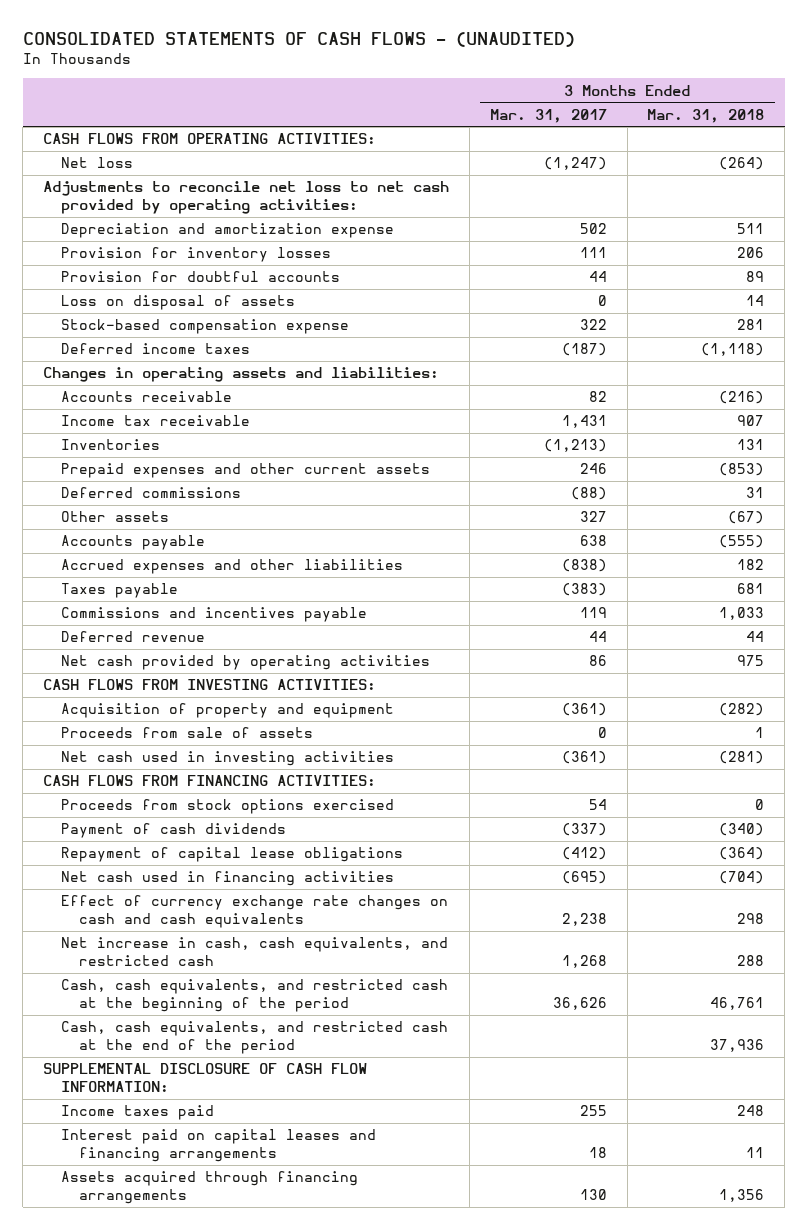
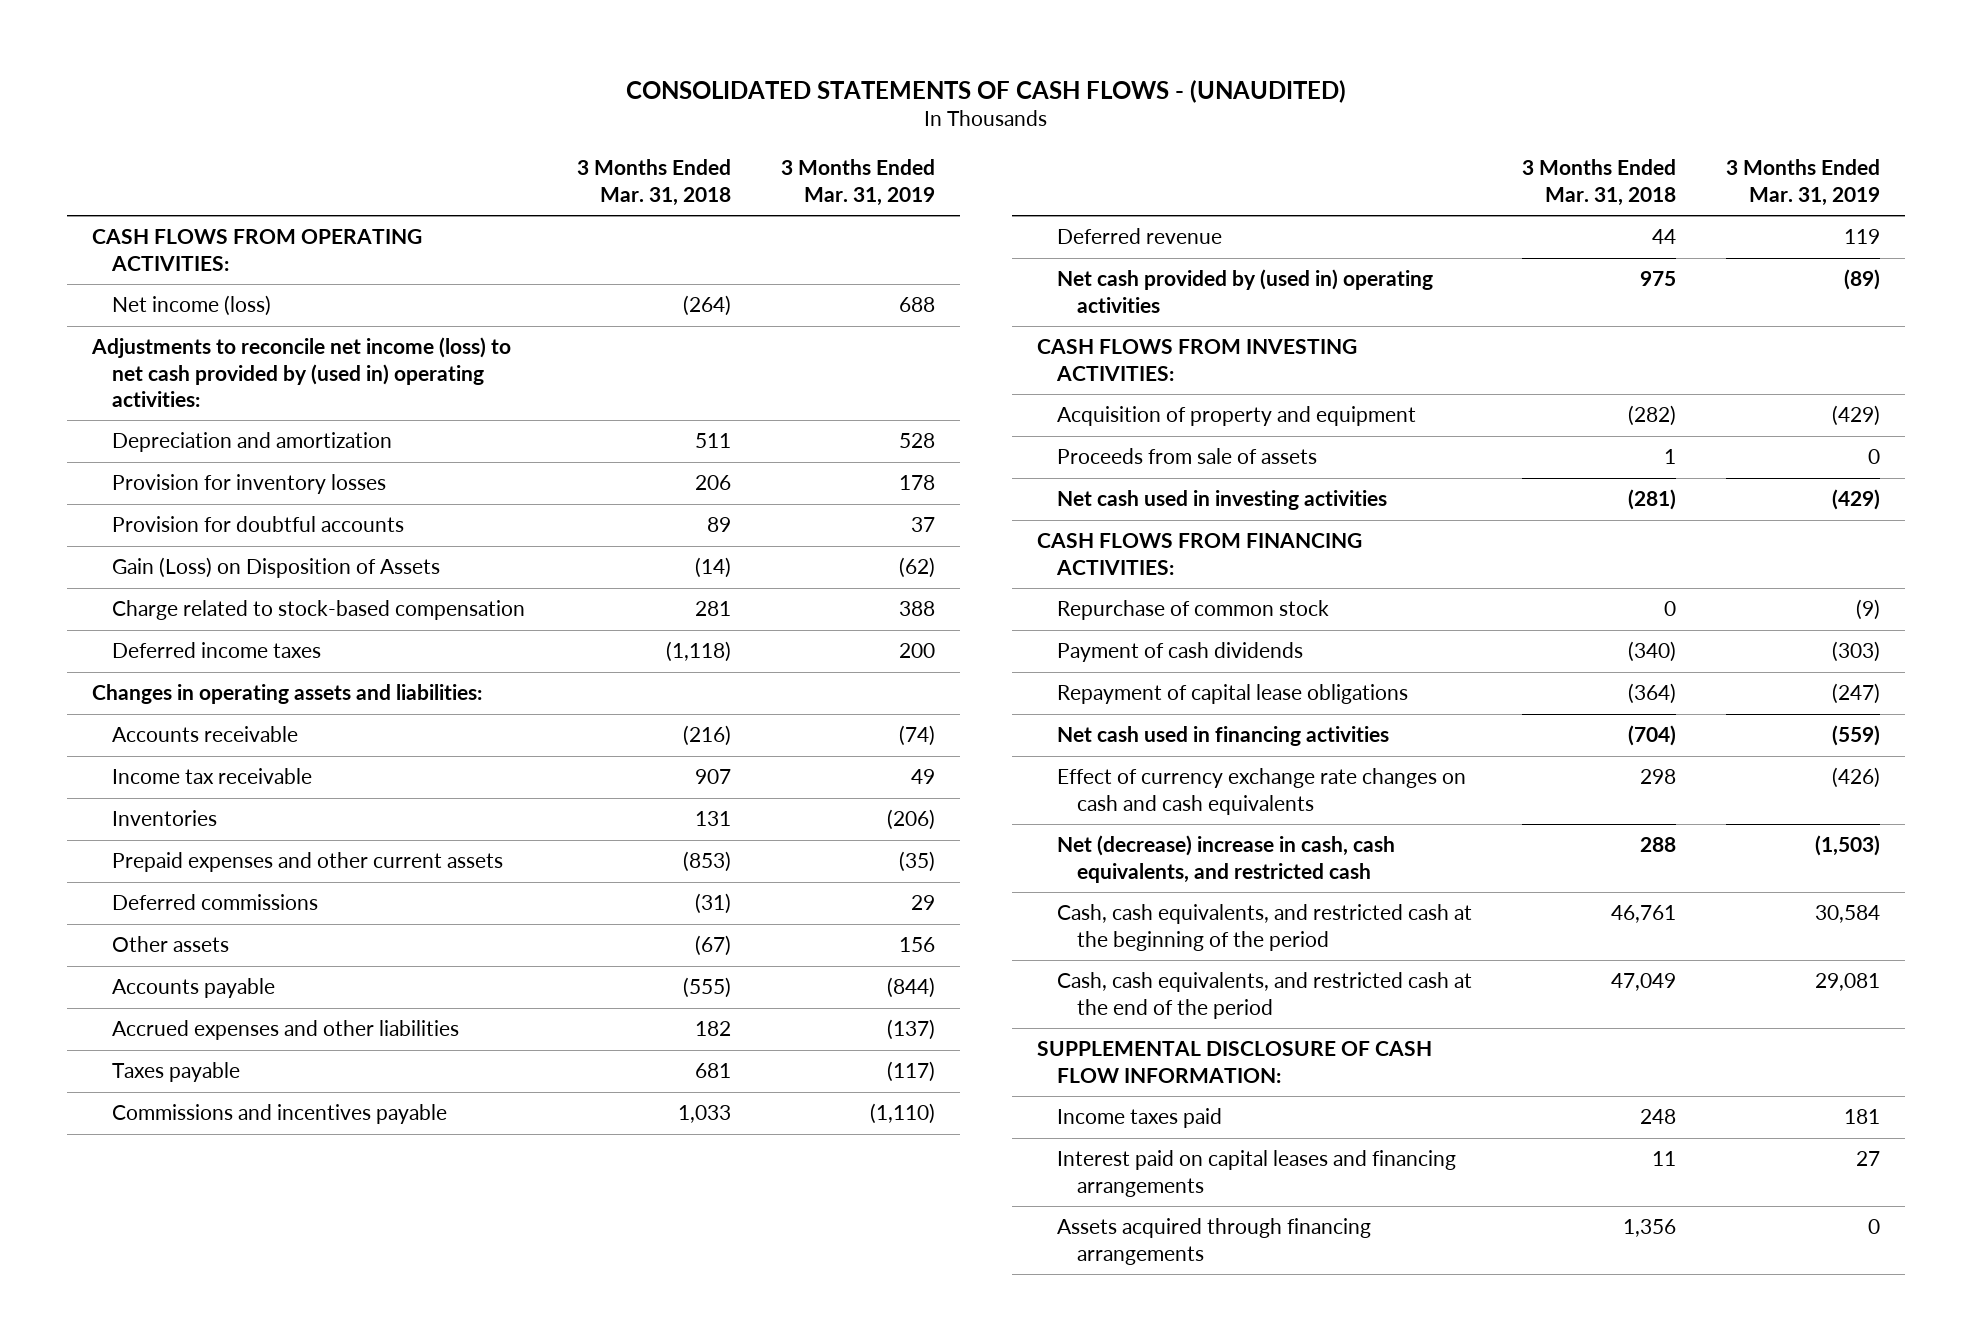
- | 3 Months Ended Mar. 31, 2017 | 3 Months Ended Mar. 31, 2018
+ | 3 Months Ended Mar. 31, 2018 | 3 Months Ended Mar. 31, 2019
- Net loss | (1,247) | (264)
- Adjustments to reconcile net loss to net cash provided by operating activities:
- Depreciation and amortization expense | 502 | 511
+ Net income (loss) | (264) | 688
+ Adjustments to reconcile net income (loss) to net cash provided by (used in) operating activities:
+ Depreciation and amortization | 511 | 528
- Loss on disposal of assets | 0 | 14
- Stock-based compensation expense | 322 | 281
+ Gain (Loss) on Disposition of Assets | (14) | (62)
+ Charge related to stock-based compensation | 281 | 388
- Deferred commissions | (88) | 31
+ Deferred commissions | (31) | 29
- Net cash provided by operating activities | 86 | 975
+ Net cash provided by (used in) operating activities | 975 | (89)
- Proceeds from stock options exercised | 54 | 0
+ Repurchase of common stock | 0 | (9)
- Net increase in cash, cash equivalents, and restricted cash | 1,268 | 288
+ Net (decrease) increase in cash, cash equivalents, and restricted cash | 288 | (1,503)
- Cash, cash equivalents, and restricted cash at the end of the period | | 37,936
+ Cash, cash equivalents, and restricted cash at the end of the period | 47,049 | 29,081

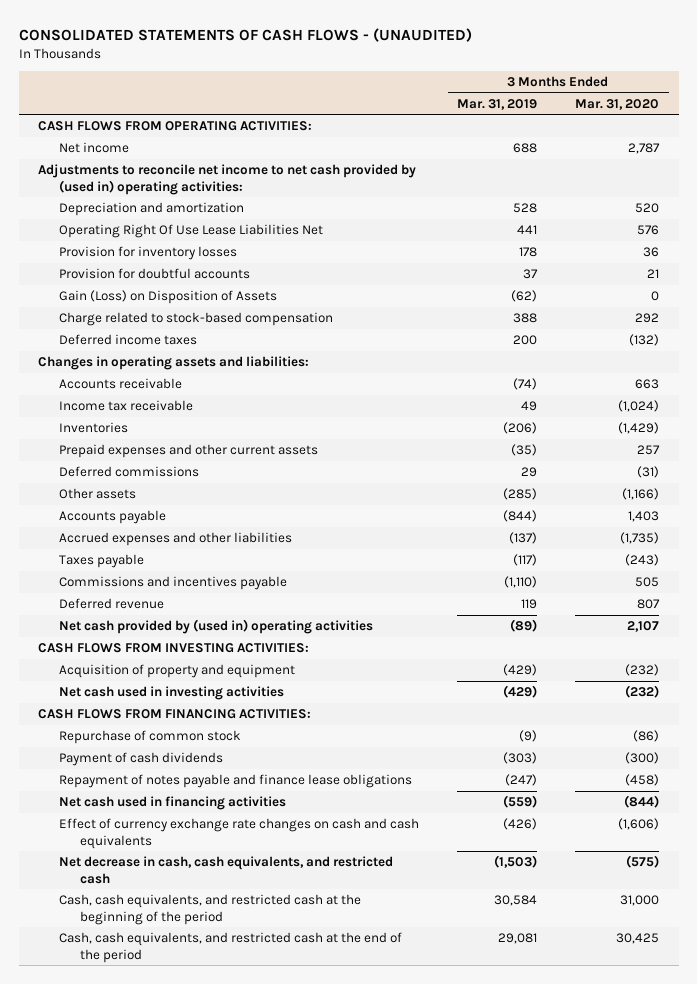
- | 3 Months Ended Mar. 31, 2018 | 3 Months Ended Mar. 31, 2019
+ | 3 Months Ended Mar. 31, 2019 | 3 Months Ended Mar. 31, 2020
- Net income (loss) | (264) | 688
- Adjustments to reconcile net income (loss) to net cash provided by (used in) operating activities:
+ Net income | 688 | 2,787
+ Adjustments to reconcile net income to net cash provided by (used in) operating activities:
+ Operating Right Of Use Lease Liabilities Net | 441 | 576
- Other assets | (67) | 156
+ Other assets | (285) | (1,166)
- Proceeds from sale of assets | 1 | 0
- Repayment of capital lease obligations | (364) | (247)
+ Repayment of notes payable and finance lease obligations | (247) | (458)
- Net (decrease) increase in cash, cash equivalents, and restricted cash | 288 | (1,503)
+ Net decrease in cash, cash equivalents, and restricted cash | (1,503) | (575)
- SUPPLEMENTAL DISCLOSURE OF CASH FLOW INFORMATION:
- Income taxes paid | 248 | 181
- Interest paid on capital leases and financing arrangements | 11 | 27
- Assets acquired through financing arrangements | 1,356 | 0

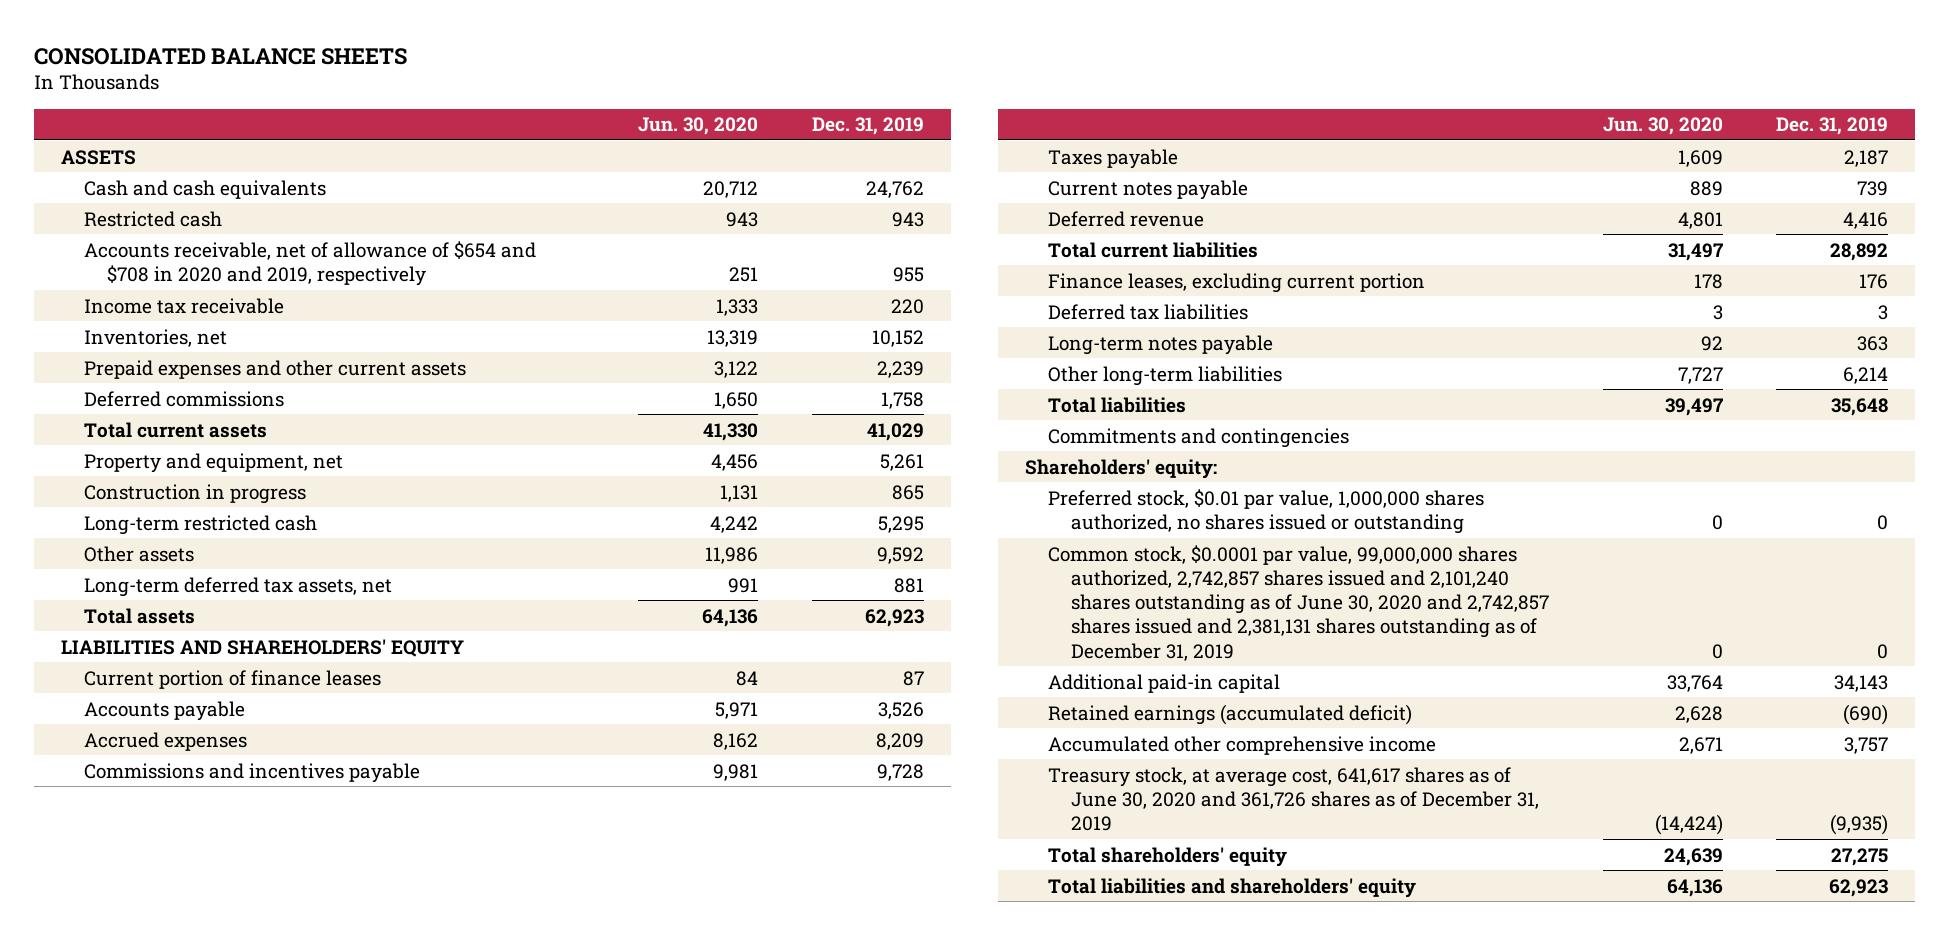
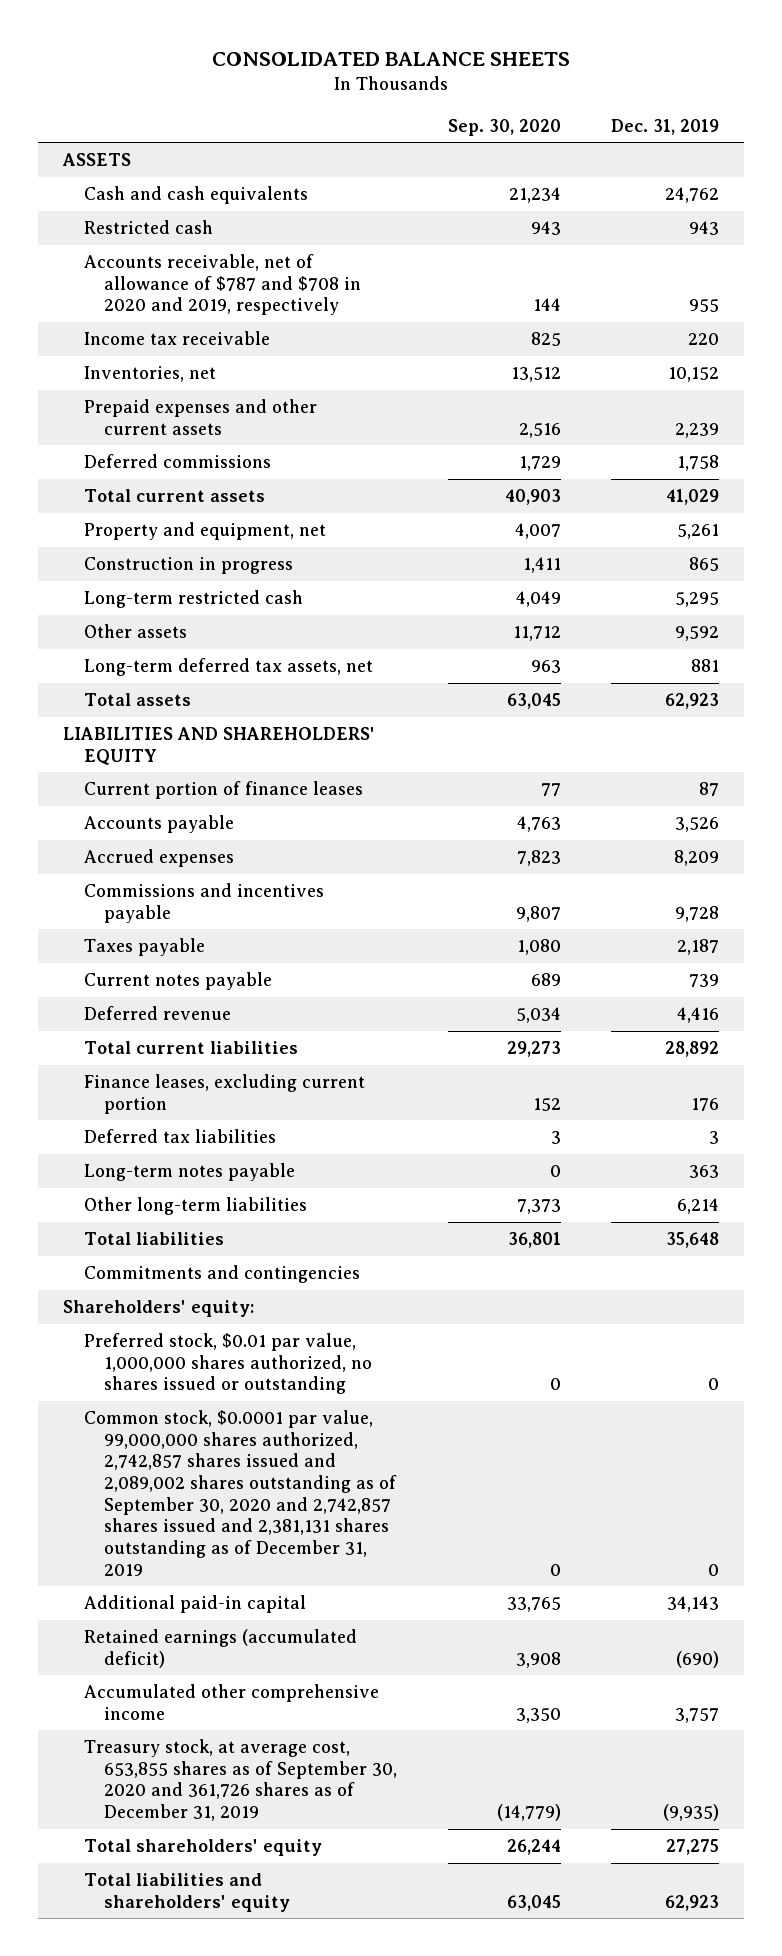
- | Jun. 30, 2020 | Dec. 31, 2019
+ | Sep. 30, 2020 | Dec. 31, 2019
- Accounts receivable, net of allowance of $654 and $708 in 2020 and 2019, respectively | 251 | 955
+ Accounts receivable, net of allowance of $787 and $708 in 2020 and 2019, respectively | 144 | 955
- Common stock, $0.0001 par value, 99,000,000 shares authorized, 2,742,857 shares issued and 2,101,240 shares outstanding as of June 30, 2020 and 2,742,857 shares issued and 2,381,131 shares outstanding as of December 31, 2019 | 0 | 0
+ Common stock, $0.0001 par value, 99,000,000 shares authorized, 2,742,857 shares issued and 2,089,002 shares outstanding as of September 30, 2020 and 2,742,857 shares issued and 2,381,131 shares outstanding as of December 31, 2019 | 0 | 0
- Treasury stock, at average cost, 641,617 shares as of June 30, 2020 and 361,726 shares as of December 31, 2019 | (14,424) | (9,935)
+ Treasury stock, at average cost, 653,855 shares as of September 30, 2020 and 361,726 shares as of December 31, 2019 | (14,779) | (9,935)

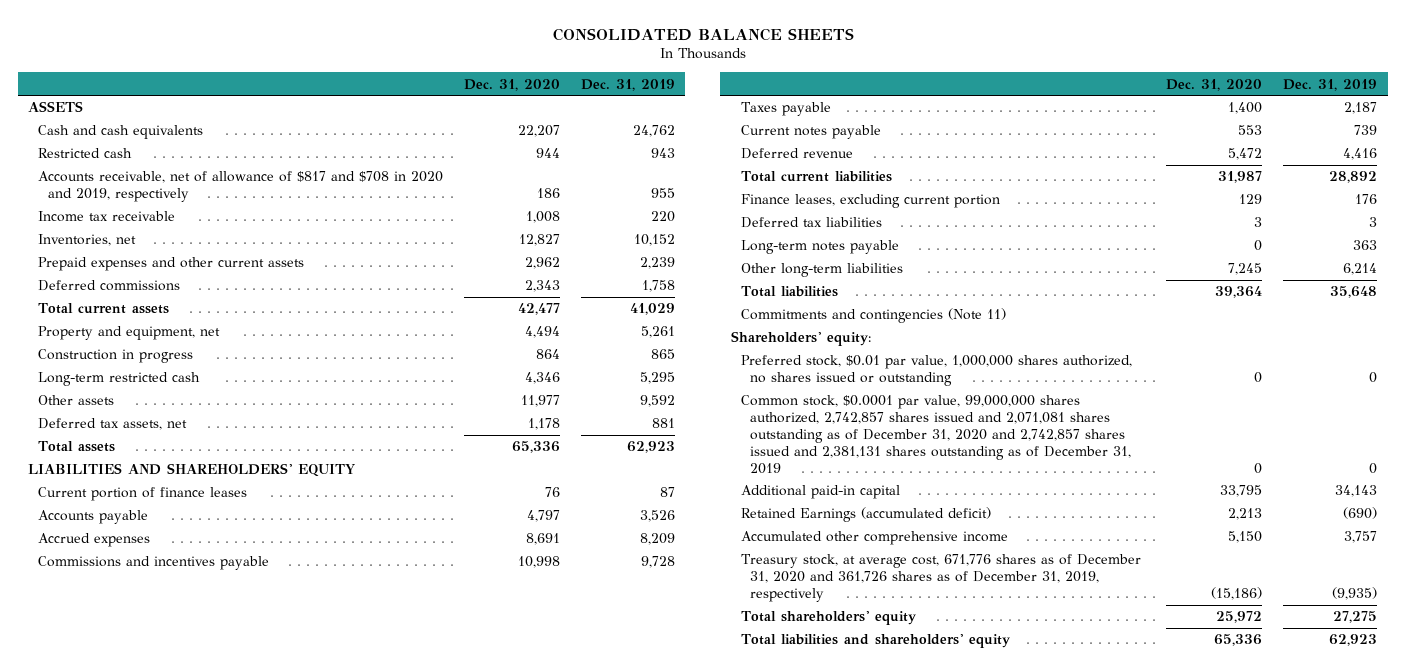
- | Sep. 30, 2020 | Dec. 31, 2019
+ | Dec. 31, 2020 | Dec. 31, 2019
- Accounts receivable, net of allowance of $787 and $708 in 2020 and 2019, respectively | 144 | 955
+ Accounts receivable, net of allowance of $817 and $708 in 2020 and 2019, respectively | 186 | 955
- Long-term deferred tax assets, net | 963 | 881
+ Deferred tax assets, net | 1,178 | 881
- Commitments and contingencies
+ Commitments and contingencies (Note 11)
- Common stock, $0.0001 par value, 99,000,000 shares authorized, 2,742,857 shares issued and 2,089,002 shares outstanding as of September 30, 2020 and 2,742,857 shares issued and 2,381,131 shares outstanding as of December 31, 2019 | 0 | 0
+ Common stock, $0.0001 par value, 99,000,000 shares authorized, 2,742,857 shares issued and 2,071,081 shares outstanding as of December 31, 2020 and 2,742,857 shares issued and 2,381,131 shares outstanding as of December 31, 2019 | 0 | 0
- Retained earnings (accumulated deficit) | 3,908 | (690)
+ Retained Earnings (accumulated deficit) | 2,213 | (690)
- Treasury stock, at average cost, 653,855 shares as of September 30, 2020 and 361,726 shares as of December 31, 2019 | (14,779) | (9,935)
+ Treasury stock, at average cost, 671,776 shares as of December 31, 2020 and 361,726 shares as of December 31, 2019, respectively | (15,186) | (9,935)

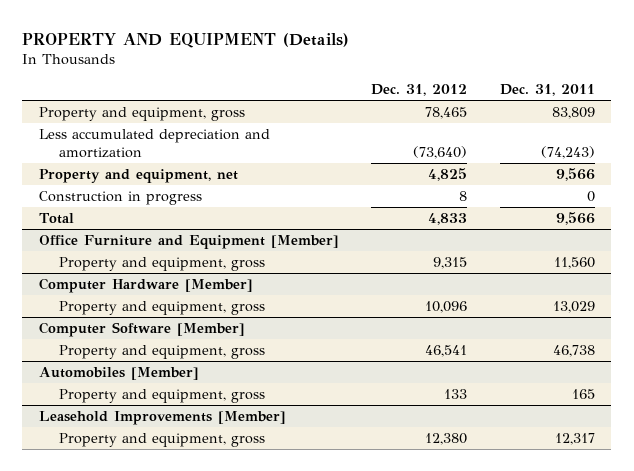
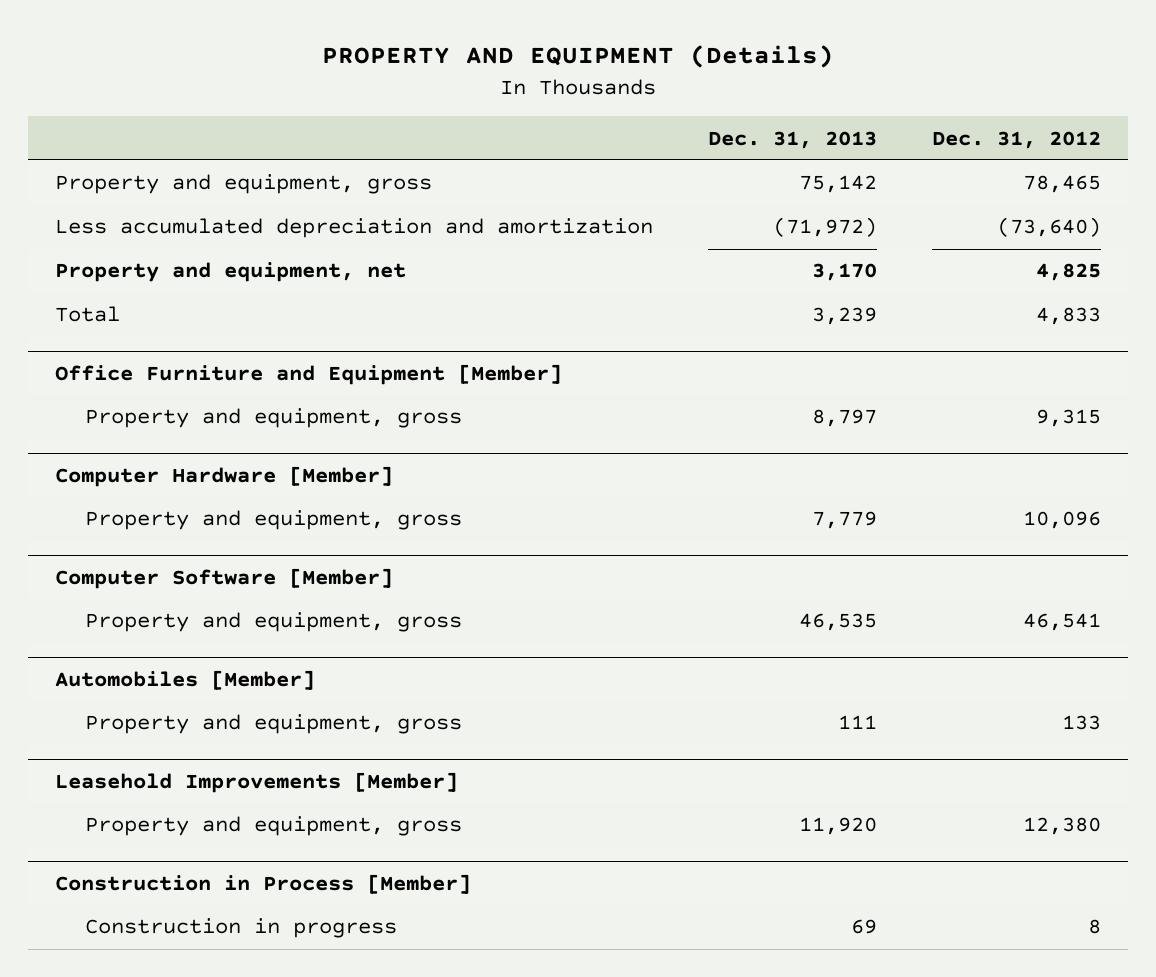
- | Dec. 31, 2012 | Dec. 31, 2011
+ | Dec. 31, 2013 | Dec. 31, 2012
- Construction in progress | 8 | 0
+ Construction in Process [Member]
+ Construction in progress | 69 | 8

